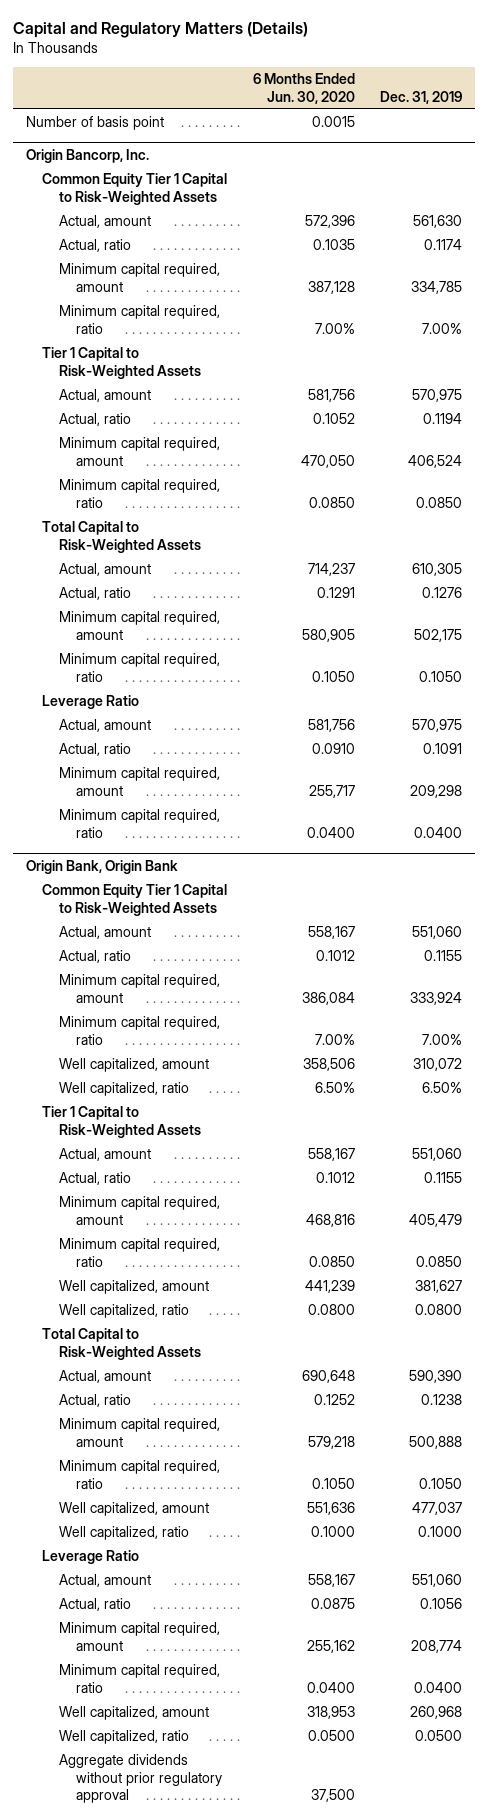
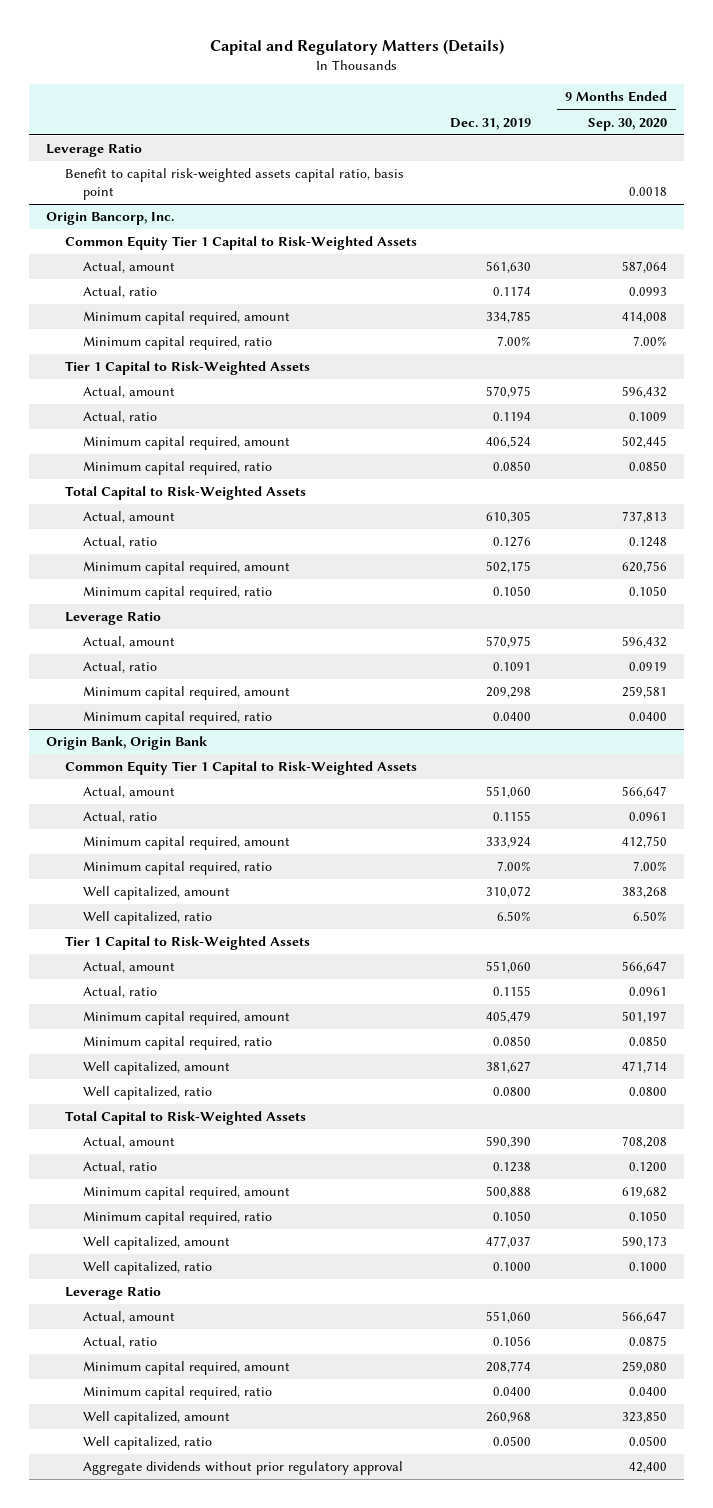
- | 6 Months Ended Jun. 30, 2020 | Dec. 31, 2019
+ | Dec. 31, 2019 | 9 Months Ended Sep. 30, 2020
- Number of basis point | 0.0015 |
+ Leverage Ratio
+ Benefit to capital risk-weighted assets capital ratio, basis point | | 0.0018

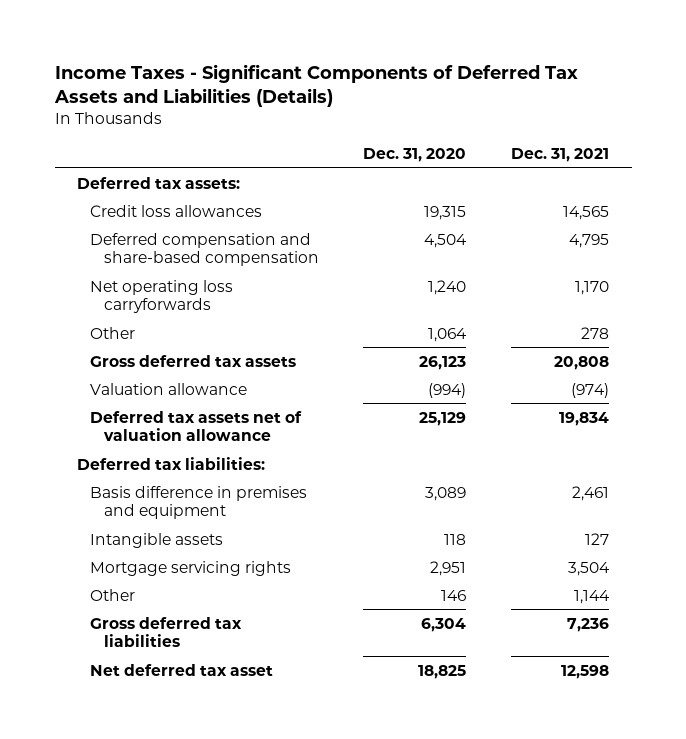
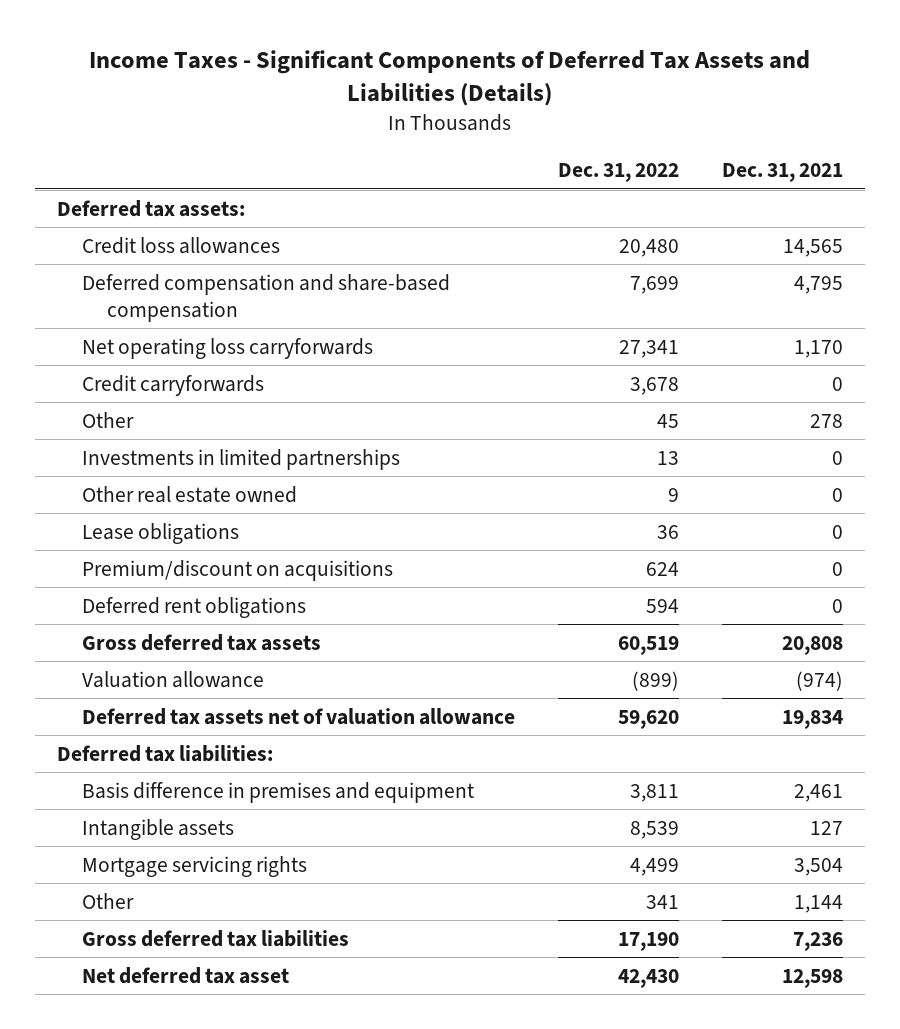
- | Dec. 31, 2020 | Dec. 31, 2021
+ | Dec. 31, 2022 | Dec. 31, 2021
+ Credit carryforwards | 3,678 | 0
+ Investments in limited partnerships | 13 | 0
+ Other real estate owned | 9 | 0
+ Lease obligations | 36 | 0
+ Premium/discount on acquisitions | 624 | 0
+ Deferred rent obligations | 594 | 0

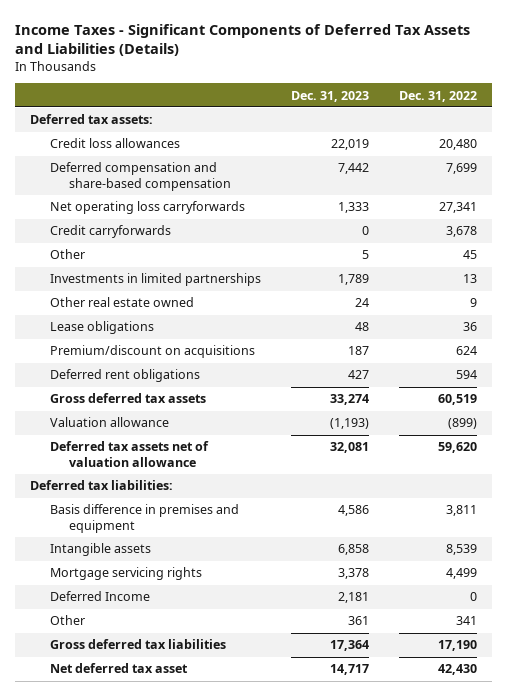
- | Dec. 31, 2022 | Dec. 31, 2021
+ | Dec. 31, 2023 | Dec. 31, 2022
+ Deferred Income | 2,181 | 0

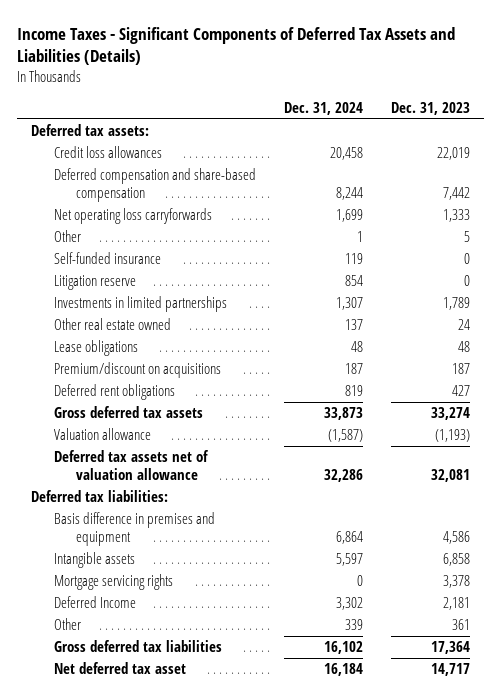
- | Dec. 31, 2023 | Dec. 31, 2022
+ | Dec. 31, 2024 | Dec. 31, 2023
- Credit carryforwards | 0 | 3,678
+ Self-funded insurance | 119 | 0
+ Litigation reserve | 854 | 0

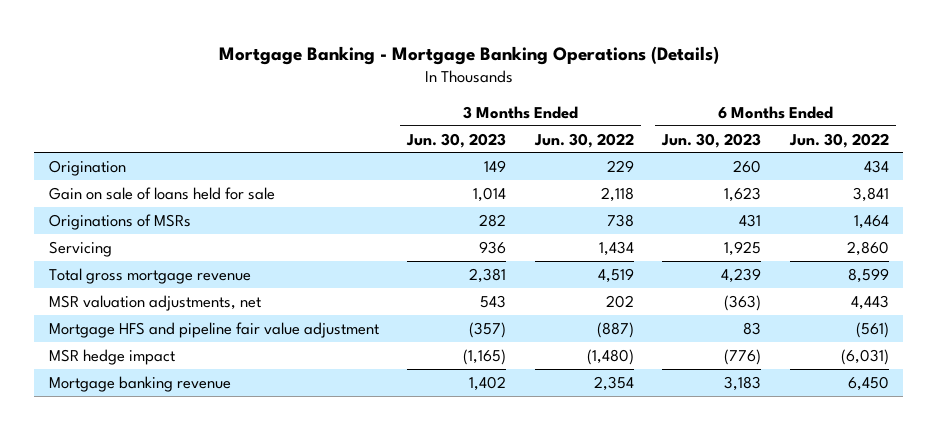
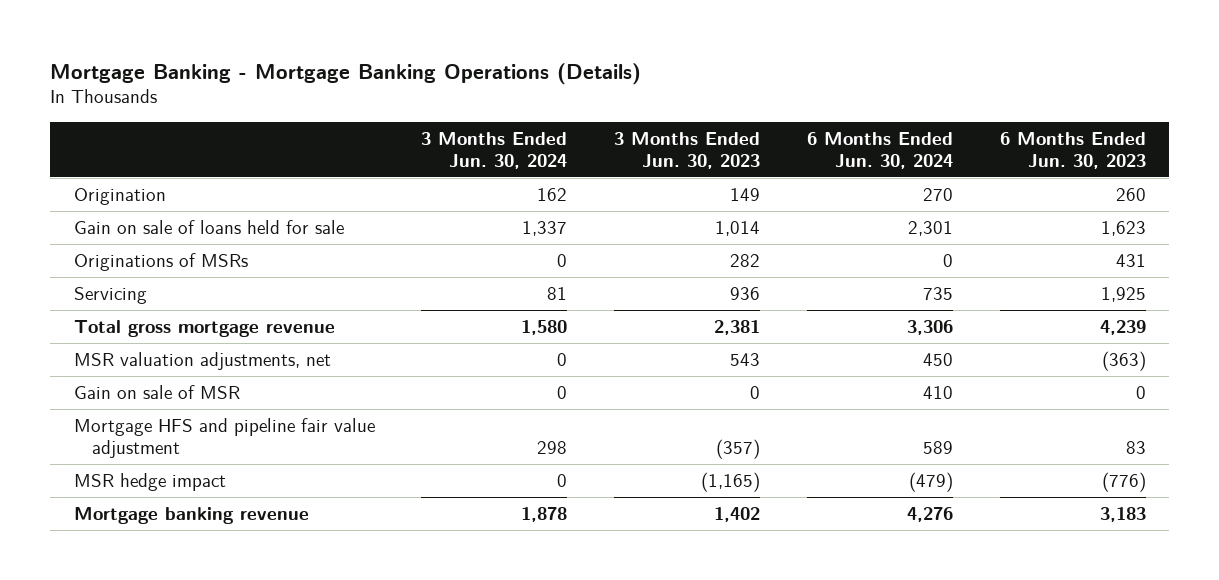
- | 3 Months Ended Jun. 30, 2023 | 3 Months Ended Jun. 30, 2022 | 6 Months Ended Jun. 30, 2023 | 6 Months Ended Jun. 30, 2022
+ | 3 Months Ended Jun. 30, 2024 | 3 Months Ended Jun. 30, 2023 | 6 Months Ended Jun. 30, 2024 | 6 Months Ended Jun. 30, 2023
+ Gain on sale of MSR | 0 | 0 | 410 | 0

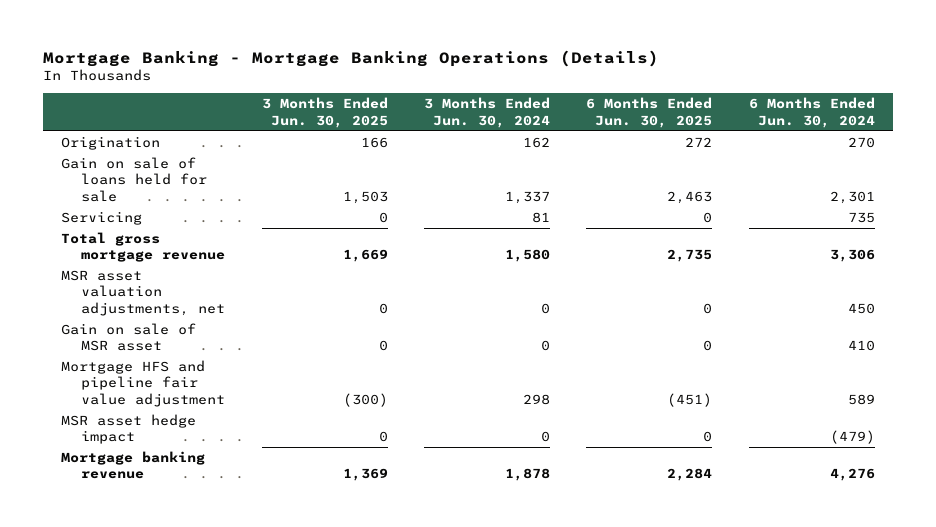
- | 3 Months Ended Jun. 30, 2024 | 3 Months Ended Jun. 30, 2023 | 6 Months Ended Jun. 30, 2024 | 6 Months Ended Jun. 30, 2023
+ | 3 Months Ended Jun. 30, 2025 | 3 Months Ended Jun. 30, 2024 | 6 Months Ended Jun. 30, 2025 | 6 Months Ended Jun. 30, 2024
- Originations of MSRs | 0 | 282 | 0 | 431
- MSR valuation adjustments, net | 0 | 543 | 450 | (363)
- Gain on sale of MSR | 0 | 0 | 410 | 0
+ MSR asset valuation adjustments, net | 0 | 0 | 0 | 450
+ Gain on sale of MSR asset | 0 | 0 | 0 | 410
- MSR hedge impact | 0 | (1,165) | (479) | (776)
+ MSR asset hedge impact | 0 | 0 | 0 | (479)

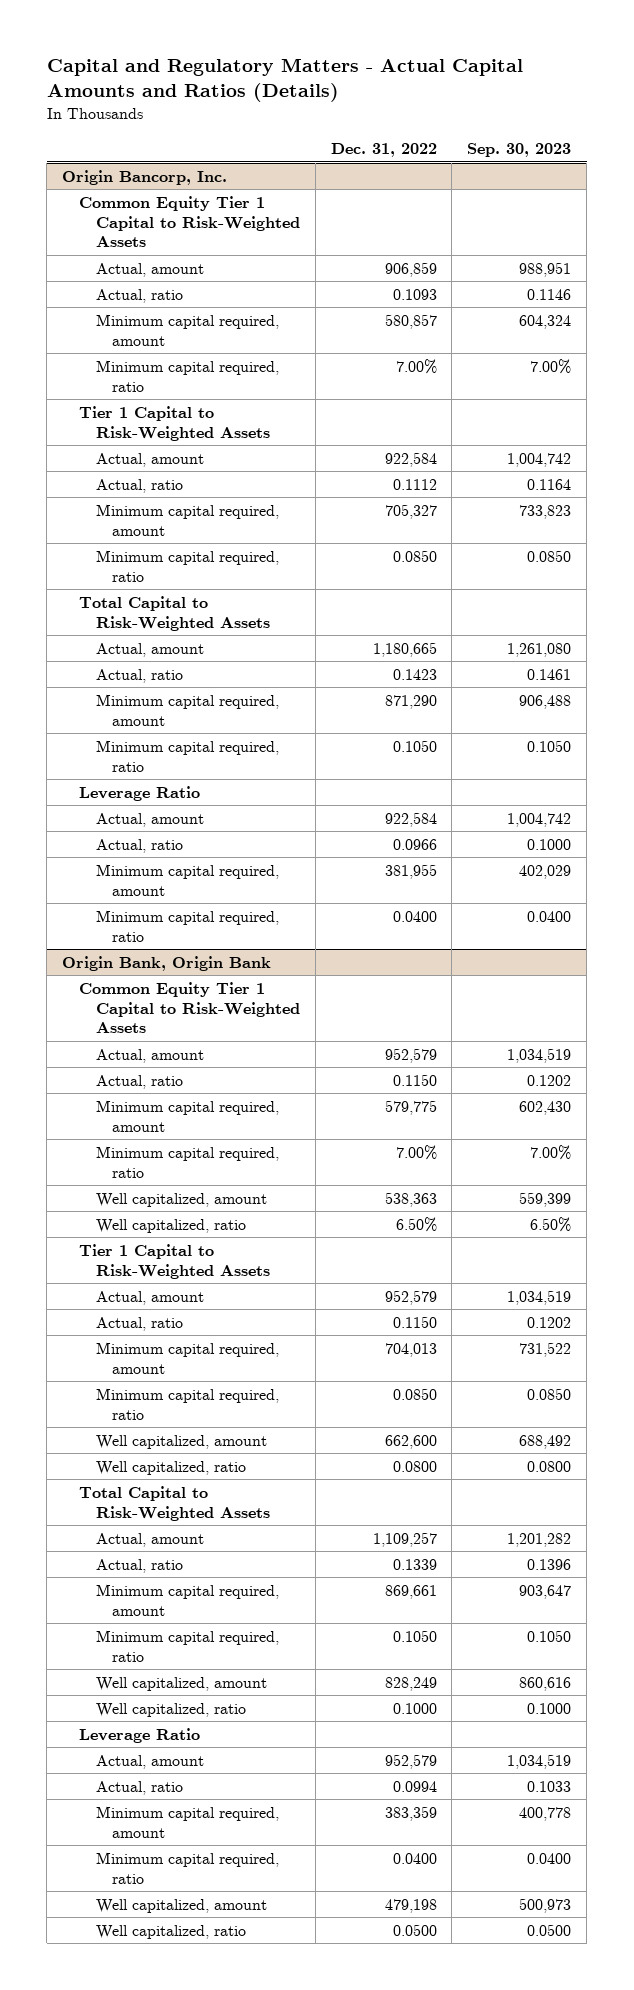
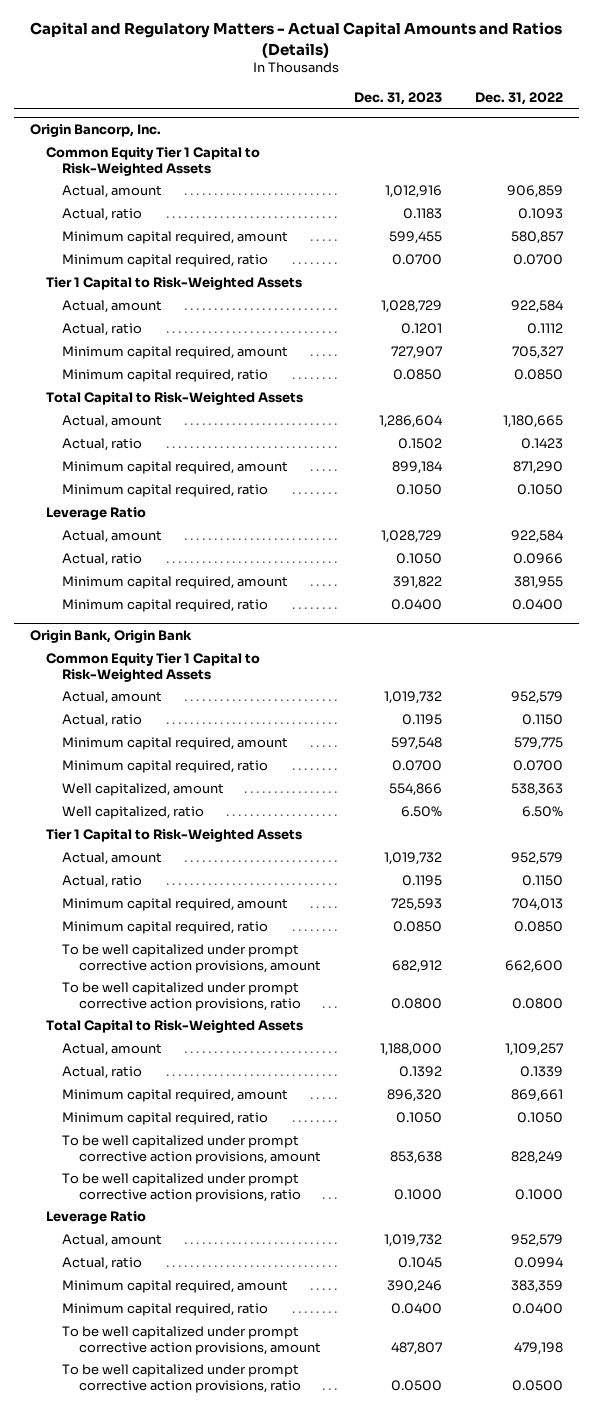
- | Dec. 31, 2022 | Sep. 30, 2023
+ | Dec. 31, 2023 | Dec. 31, 2022
@ Origin Bancorp, Inc.
- Minimum capital required, ratio | 7.00% | 7.00%
+ Minimum capital required, ratio | 0.0700 | 0.0700
@ Origin Bank, Origin Bank
- Minimum capital required, ratio | 7.00% | 7.00%
+ Minimum capital required, ratio | 0.0700 | 0.0700
- Well capitalized, amount | 662,600 | 688,492
- Well capitalized, ratio | 0.0800 | 0.0800
+ To be well capitalized under prompt corrective action provisions, amount | 682,912 | 662,600
+ To be well capitalized under prompt corrective action provisions, ratio | 0.0800 | 0.0800
- Well capitalized, amount | 828,249 | 860,616
- Well capitalized, ratio | 0.1000 | 0.1000
+ To be well capitalized under prompt corrective action provisions, amount | 853,638 | 828,249
+ To be well capitalized under prompt corrective action provisions, ratio | 0.1000 | 0.1000
- Well capitalized, amount | 479,198 | 500,973
- Well capitalized, ratio | 0.0500 | 0.0500
+ To be well capitalized under prompt corrective action provisions, amount | 487,807 | 479,198
+ To be well capitalized under prompt corrective action provisions, ratio | 0.0500 | 0.0500

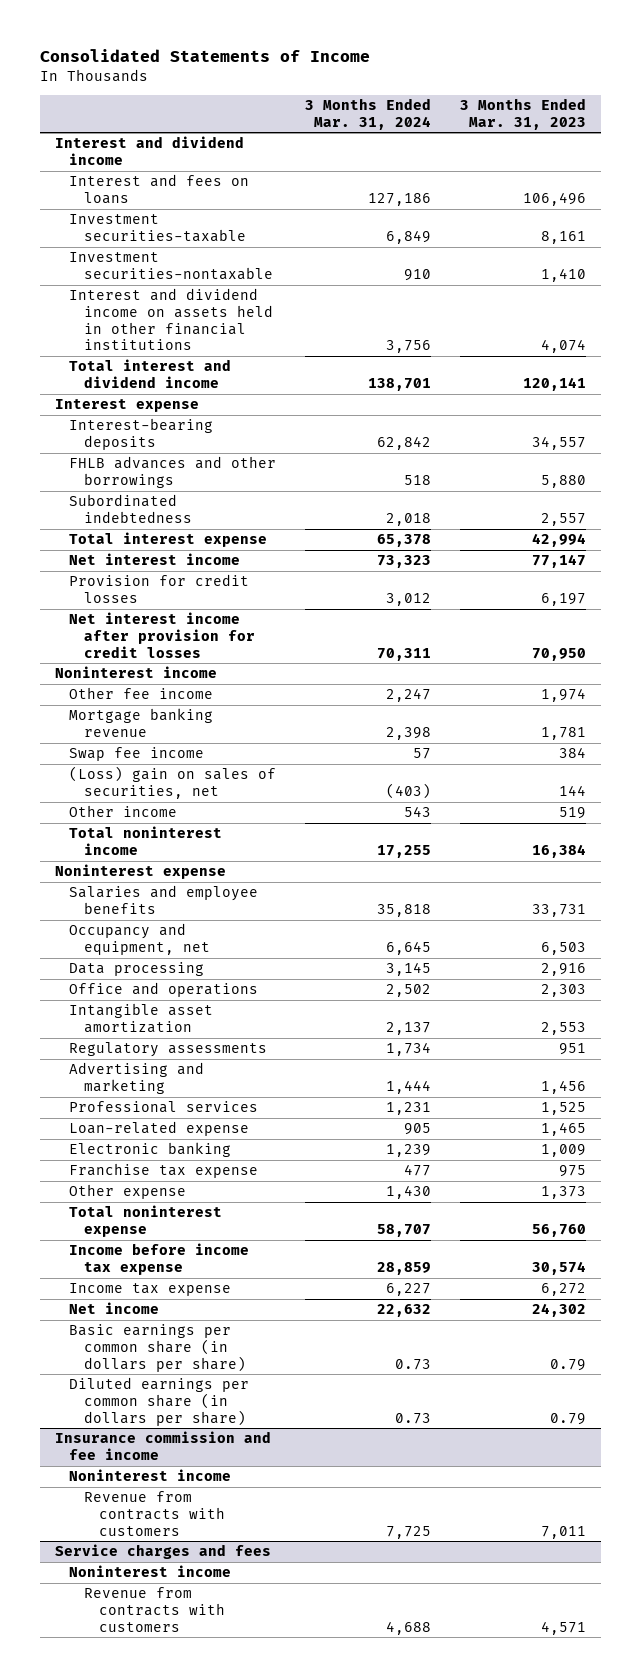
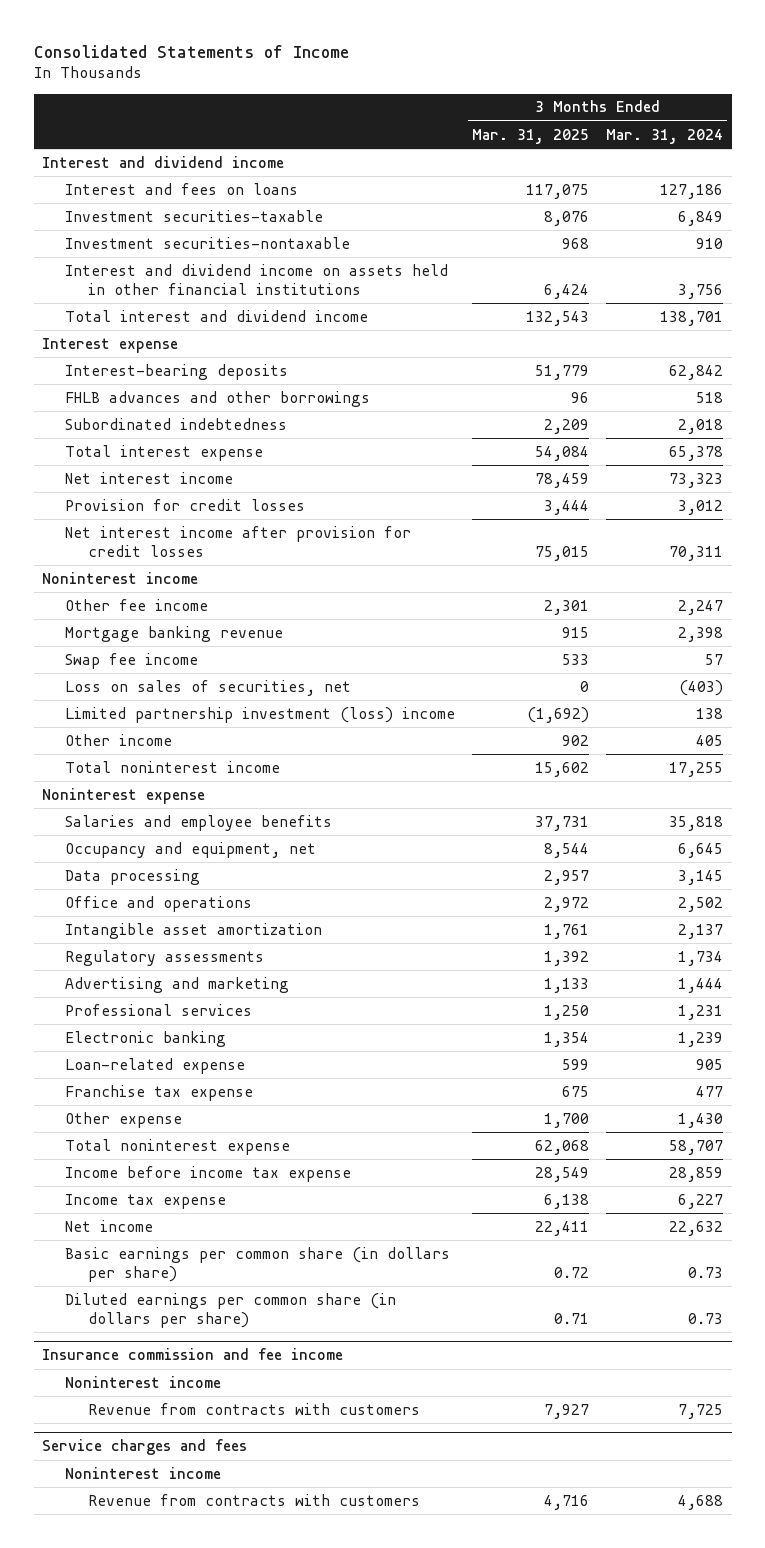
- | 3 Months Ended Mar. 31, 2024 | 3 Months Ended Mar. 31, 2023
+ | 3 Months Ended Mar. 31, 2025 | 3 Months Ended Mar. 31, 2024
- (Loss) gain on sales of securities, net | (403) | 144
- Other income | 543 | 519
+ Loss on sales of securities, net | 0 | (403)
+ Limited partnership investment (loss) income | (1,692) | 138
+ Other income | 902 | 405
moved down: Loan-related expense | 599 | 905

